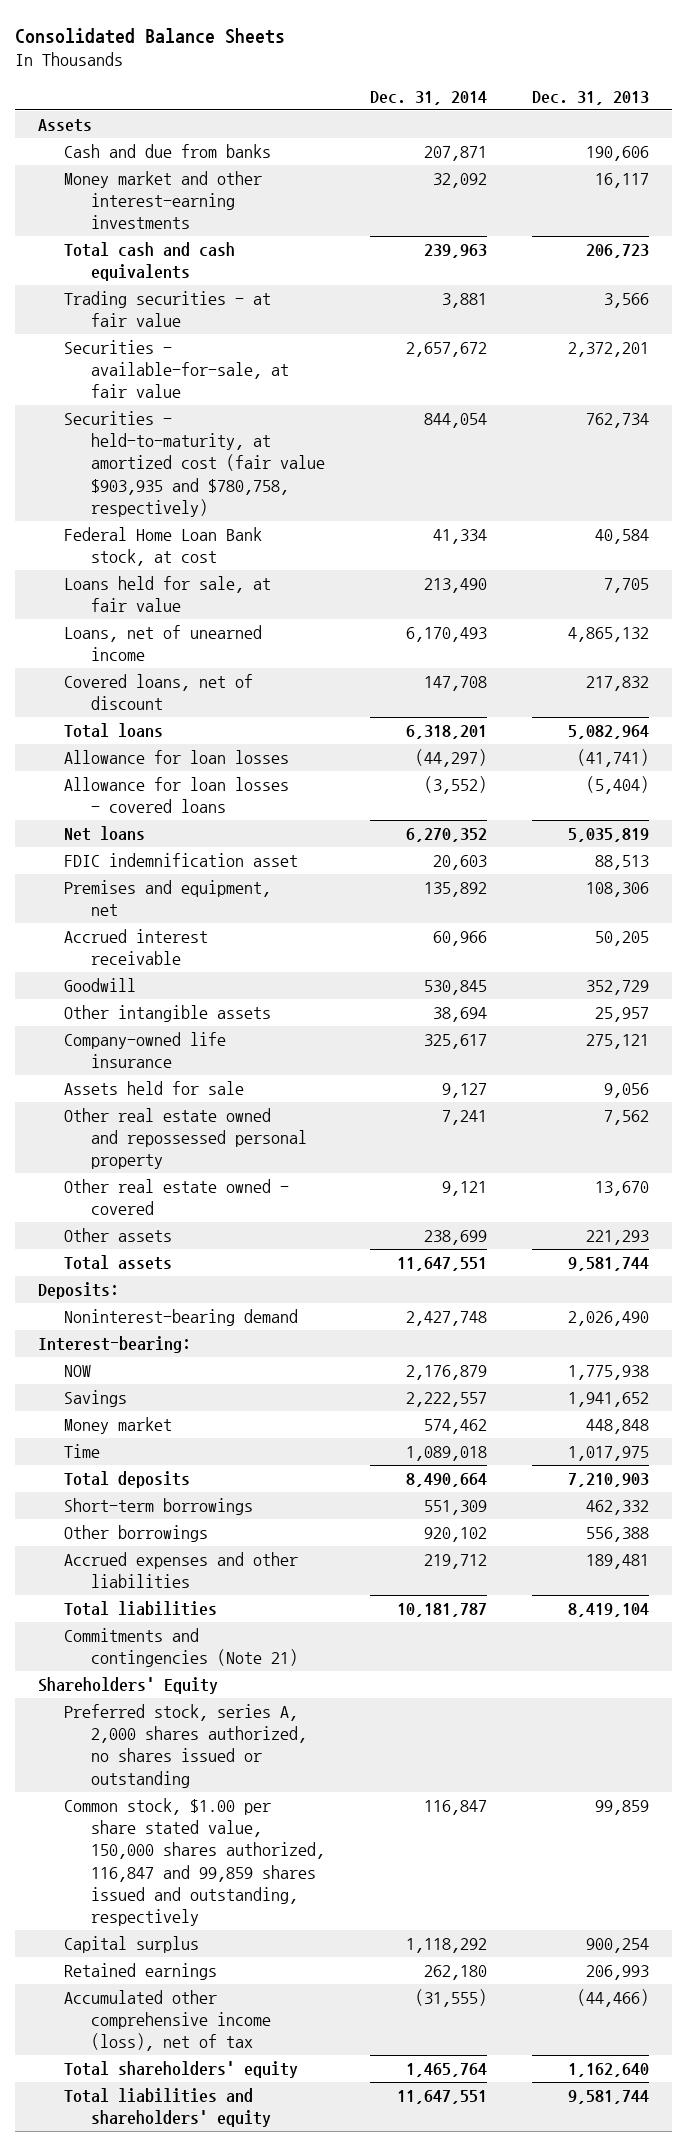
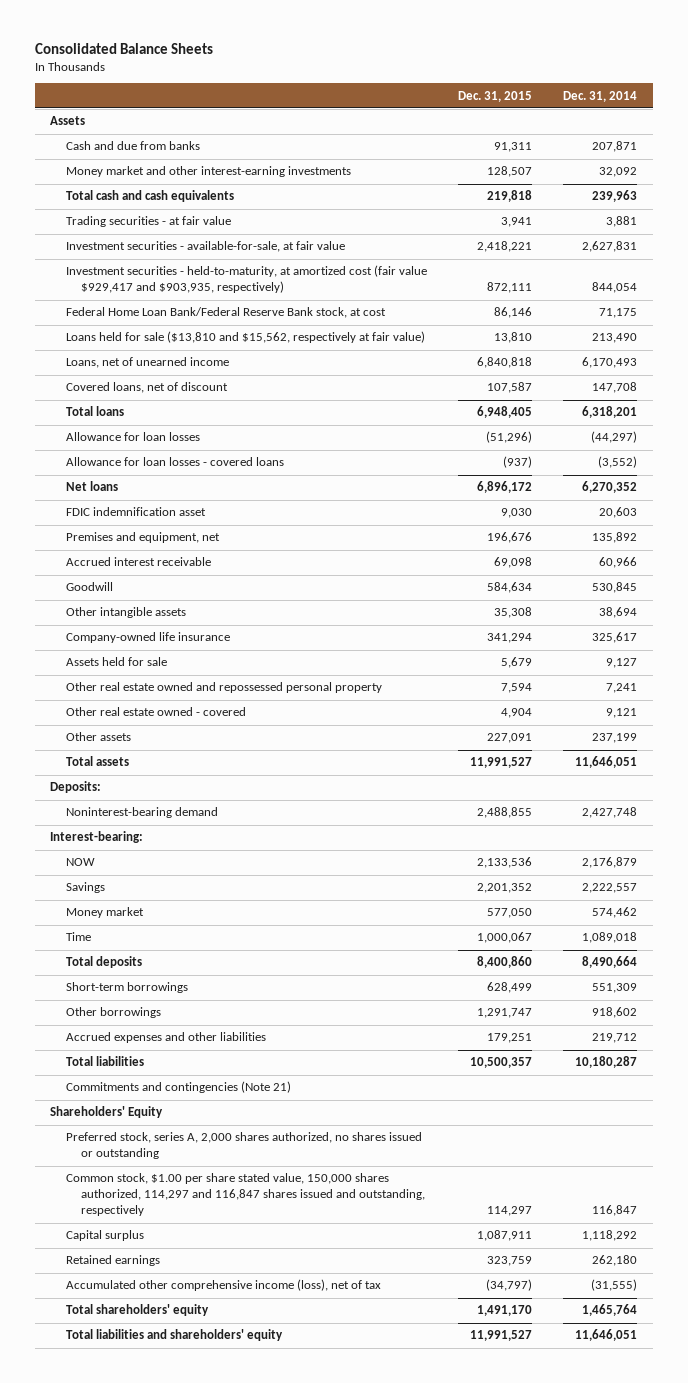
- | Dec. 31, 2014 | Dec. 31, 2013
+ | Dec. 31, 2015 | Dec. 31, 2014
- Securities - available-for-sale, at fair value | 2,657,672 | 2,372,201
- Securities - held-to-maturity, at amortized cost (fair value $903,935 and $780,758, respectively) | 844,054 | 762,734
- Federal Home Loan Bank stock, at cost | 41,334 | 40,584
- Loans held for sale, at fair value | 213,490 | 7,705
+ Investment securities - available-for-sale, at fair value | 2,418,221 | 2,627,831
+ Investment securities - held-to-maturity, at amortized cost (fair value $929,417 and $903,935, respectively) | 872,111 | 844,054
+ Federal Home Loan Bank/Federal Reserve Bank stock, at cost | 86,146 | 71,175
+ Loans held for sale ($13,810 and $15,562, respectively at fair value) | 13,810 | 213,490
- Other assets | 238,699 | 221,293
- Total assets | 11,647,551 | 9,581,744
+ Other assets | 227,091 | 237,199
+ Total assets | 11,991,527 | 11,646,051
- Other borrowings | 920,102 | 556,388
+ Other borrowings | 1,291,747 | 918,602
- Total liabilities | 10,181,787 | 8,419,104
+ Total liabilities | 10,500,357 | 10,180,287
- Common stock, $1.00 per share stated value, 150,000 shares authorized, 116,847 and 99,859 shares issued and outstanding, respectively | 116,847 | 99,859
+ Common stock, $1.00 per share stated value, 150,000 shares authorized, 114,297 and 116,847 shares issued and outstanding, respectively | 114,297 | 116,847
- Total liabilities and shareholders' equity | 11,647,551 | 9,581,744
+ Total liabilities and shareholders' equity | 11,991,527 | 11,646,051

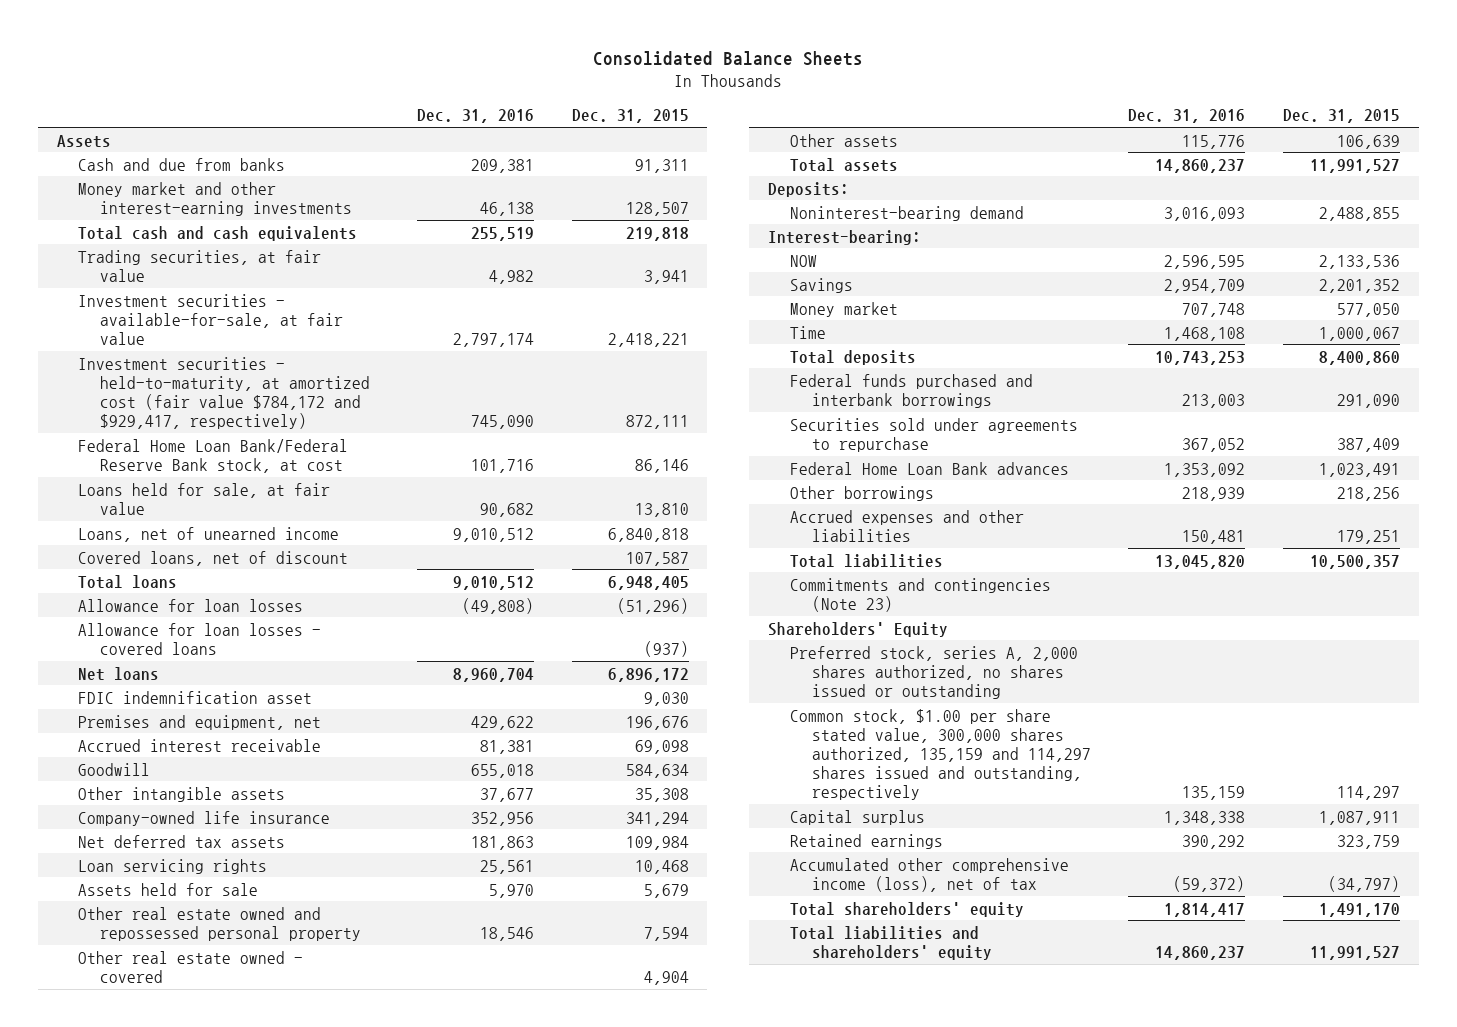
- | Dec. 31, 2015 | Dec. 31, 2014
+ | Dec. 31, 2016 | Dec. 31, 2015
- Trading securities - at fair value | 3,941 | 3,881
+ Trading securities, at fair value | 4,982 | 3,941
- Investment securities - held-to-maturity, at amortized cost (fair value $929,417 and $903,935, respectively) | 872,111 | 844,054
+ Investment securities - held-to-maturity, at amortized cost (fair value $784,172 and $929,417, respectively) | 745,090 | 872,111
- Loans held for sale ($13,810 and $15,562, respectively at fair value) | 13,810 | 213,490
+ Loans held for sale, at fair value | 90,682 | 13,810
+ Net deferred tax assets | 181,863 | 109,984
+ Loan servicing rights | 25,561 | 10,468
- Other assets | 227,091 | 237,199
+ Other assets | 115,776 | 106,639
- Short-term borrowings | 628,499 | 551,309
- Other borrowings | 1,291,747 | 918,602
+ Federal funds purchased and interbank borrowings | 213,003 | 291,090
+ Securities sold under agreements to repurchase | 367,052 | 387,409
+ Federal Home Loan Bank advances | 1,353,092 | 1,023,491
+ Other borrowings | 218,939 | 218,256
- Commitments and contingencies (Note 21)
+ Commitments and contingencies (Note 23)
- Common stock, $1.00 per share stated value, 150,000 shares authorized, 114,297 and 116,847 shares issued and outstanding, respectively | 114,297 | 116,847
+ Common stock, $1.00 per share stated value, 300,000 shares authorized, 135,159 and 114,297 shares issued and outstanding, respectively | 135,159 | 114,297

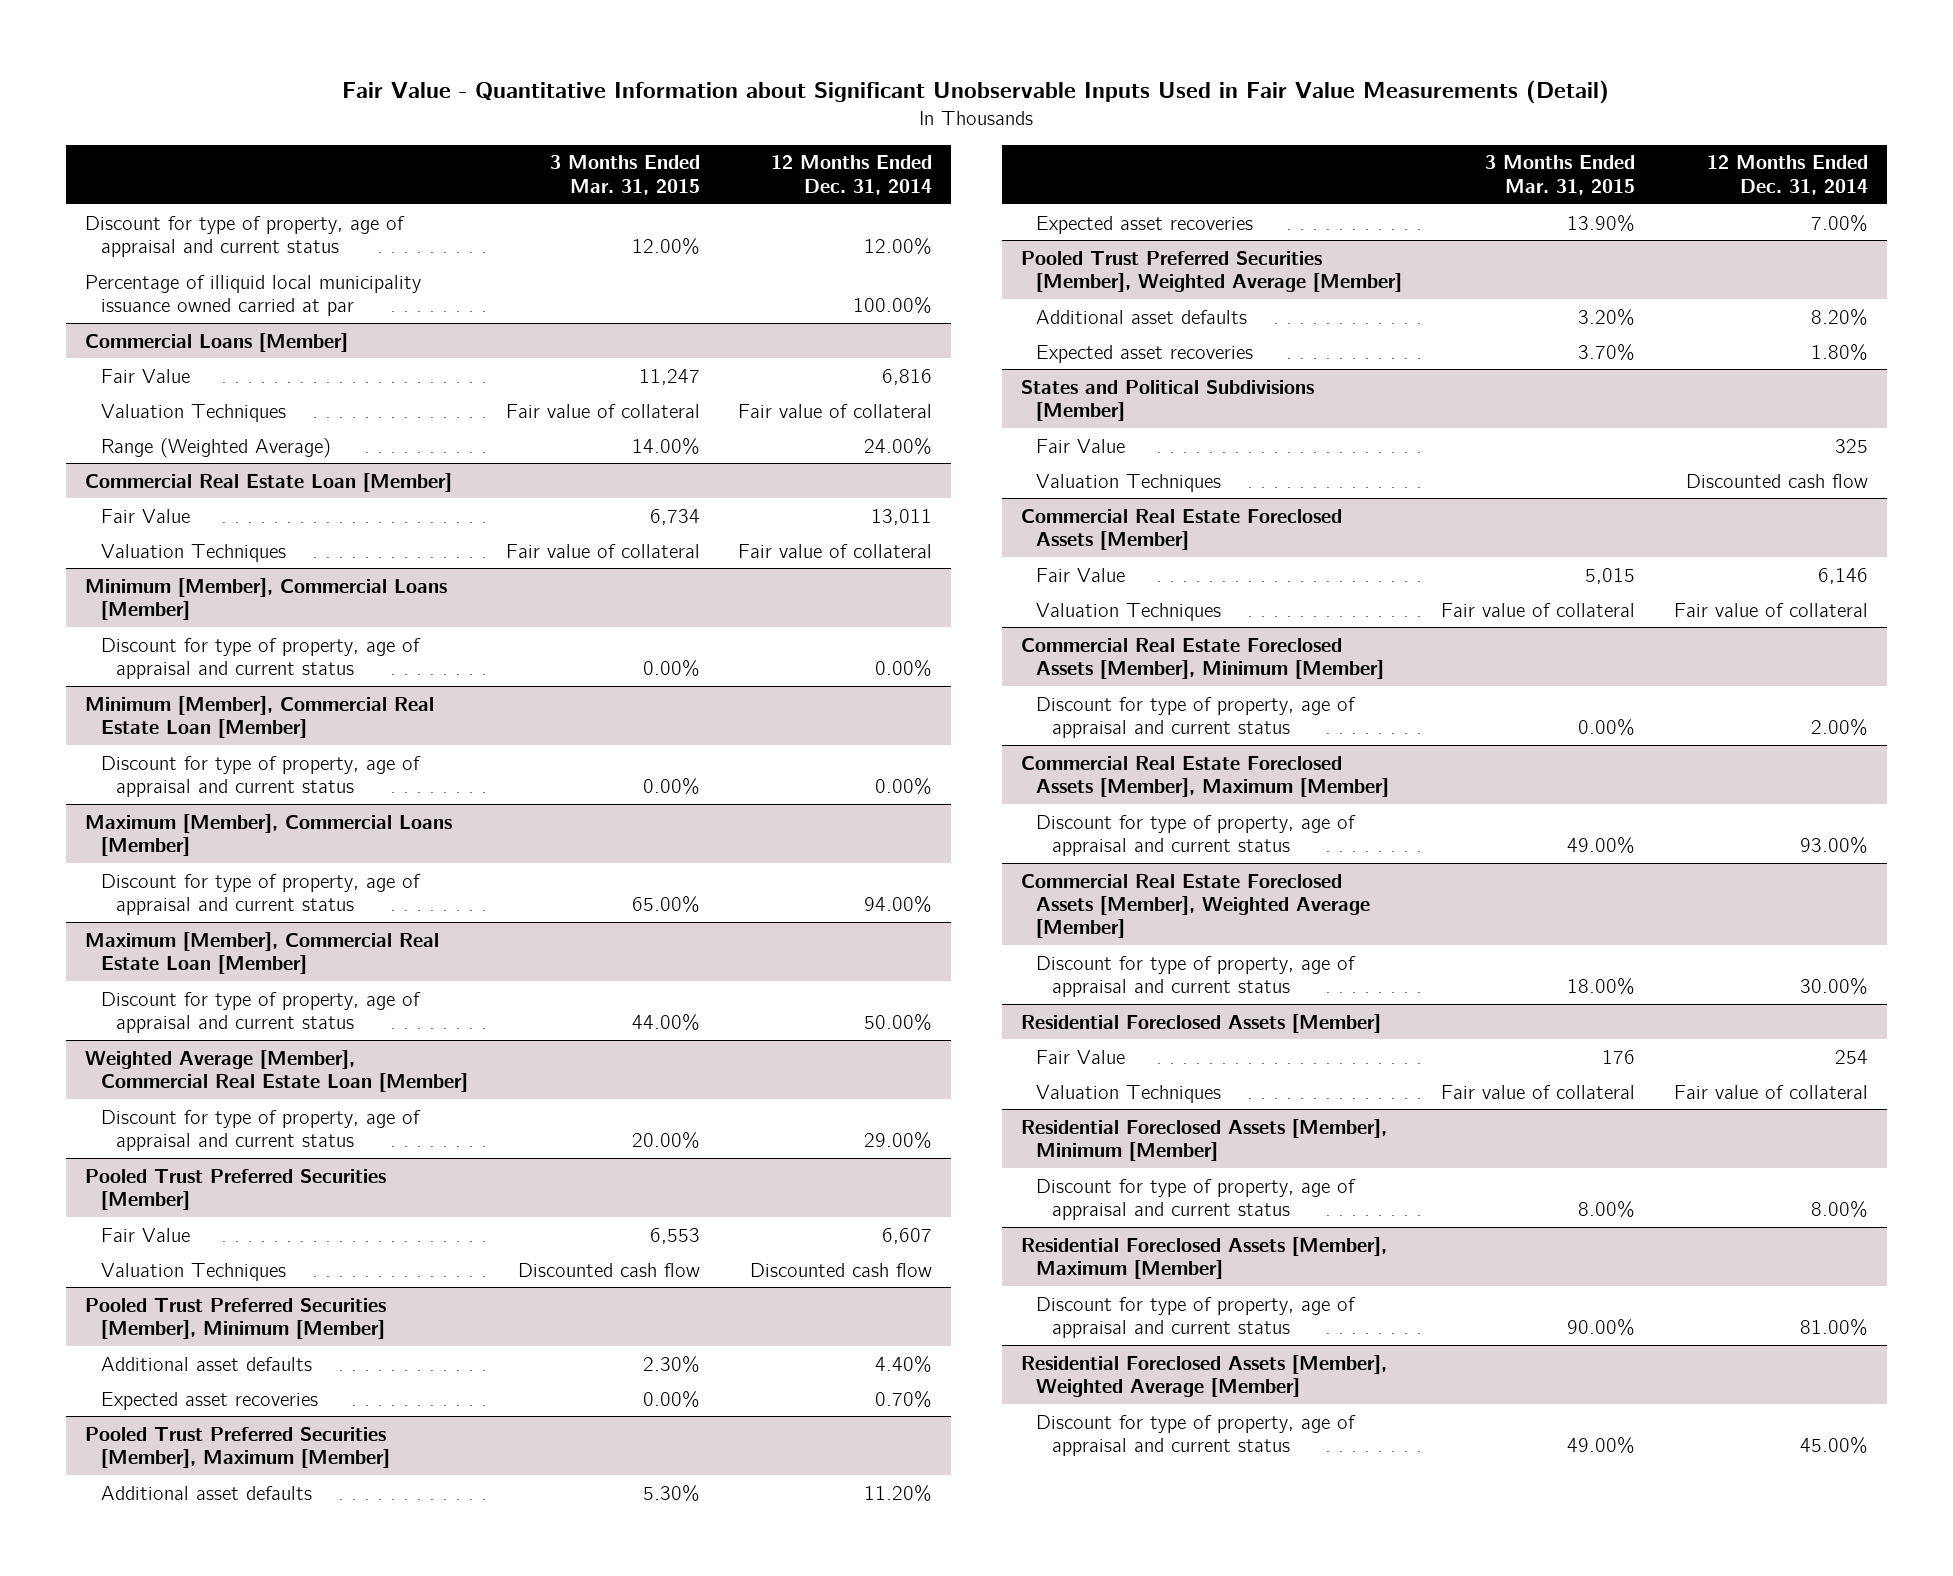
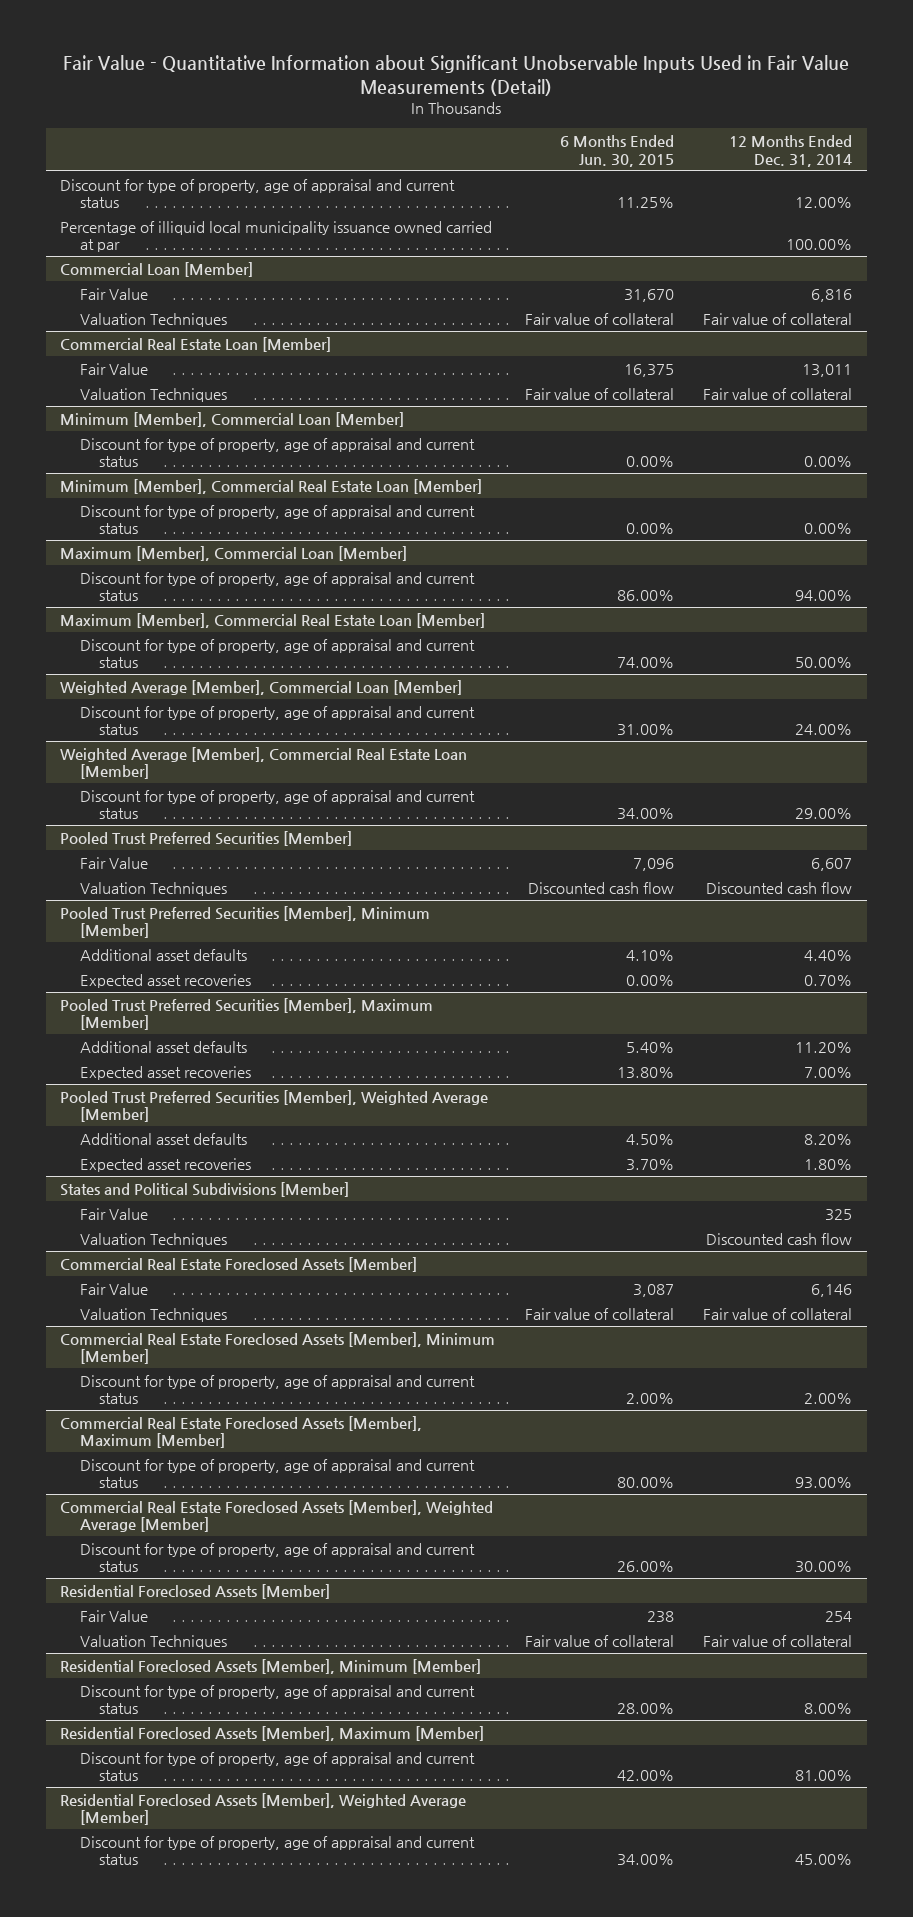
- | 3 Months Ended Mar. 31, 2015 | 12 Months Ended Dec. 31, 2014
+ | 6 Months Ended Jun. 30, 2015 | 12 Months Ended Dec. 31, 2014
- Commercial Loans [Member]
+ Commercial Loan [Member]
- Range (Weighted Average) | 14.00% | 24.00%
- Minimum [Member], Commercial Loans [Member]
+ Minimum [Member], Commercial Loan [Member]
- Maximum [Member], Commercial Loans [Member]
+ Maximum [Member], Commercial Loan [Member]
+ Weighted Average [Member], Commercial Loan [Member]
+ Discount for type of property, age of appraisal and current status | 31.00% | 24.00%

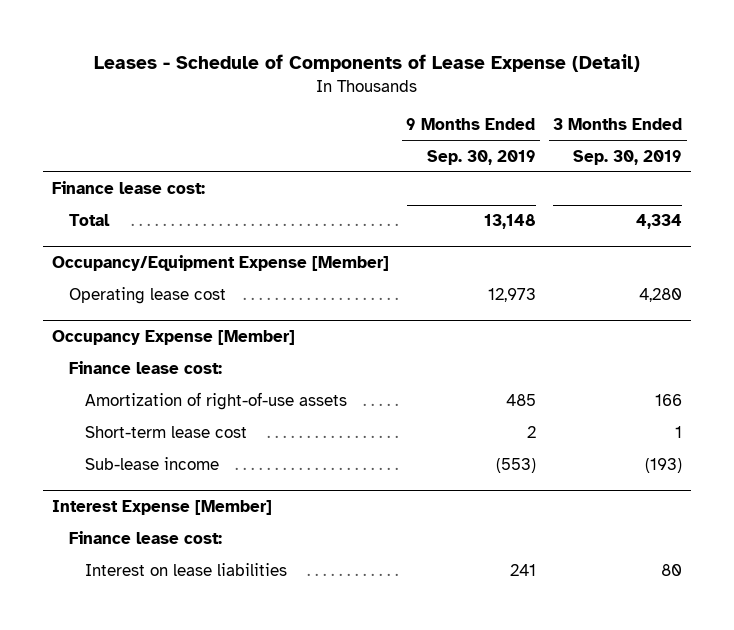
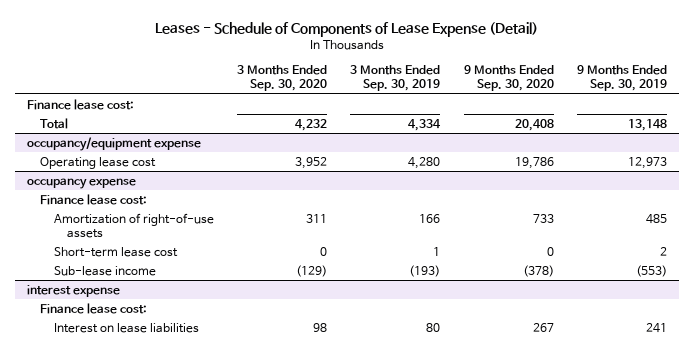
- | 9 Months Ended Sep. 30, 2019 | 3 Months Ended Sep. 30, 2019
+ | 3 Months Ended Sep. 30, 2020 | 3 Months Ended Sep. 30, 2019 | 9 Months Ended Sep. 30, 2020 | 9 Months Ended Sep. 30, 2019
- Occupancy/Equipment Expense [Member]
+ occupancy/equipment expense
- Occupancy Expense [Member]
+ occupancy expense
- Interest Expense [Member]
+ interest expense

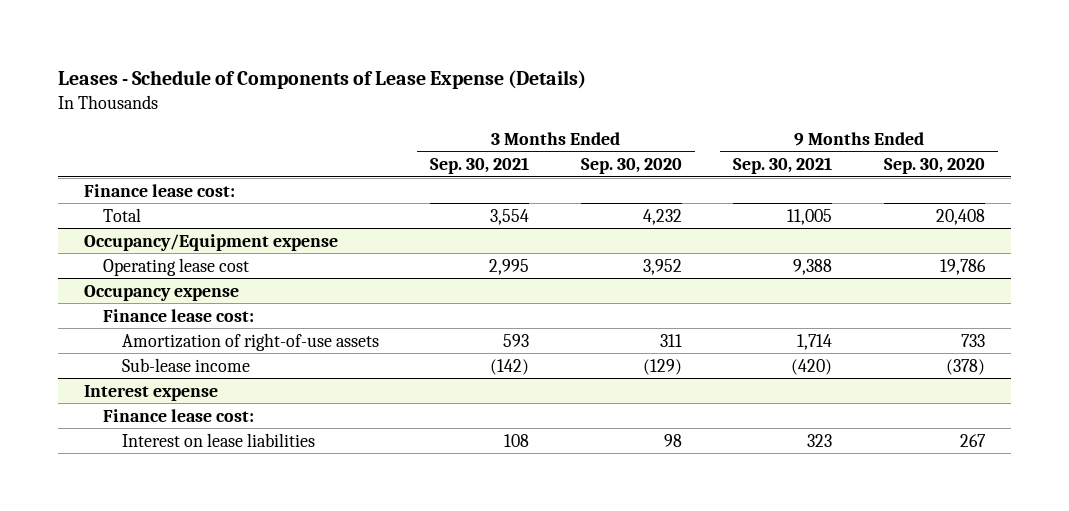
- Leases - Schedule of Components of Lease Expense (Detail)
+ Leases - Schedule of Components of Lease Expense (Details)
- | 3 Months Ended Sep. 30, 2020 | 3 Months Ended Sep. 30, 2019 | 9 Months Ended Sep. 30, 2020 | 9 Months Ended Sep. 30, 2019
+ | 3 Months Ended Sep. 30, 2021 | 3 Months Ended Sep. 30, 2020 | 9 Months Ended Sep. 30, 2021 | 9 Months Ended Sep. 30, 2020
- occupancy/equipment expense
+ Occupancy/Equipment expense
- occupancy expense
+ Occupancy expense
- Short-term lease cost | 0 | 1 | 0 | 2
- interest expense
+ Interest expense

